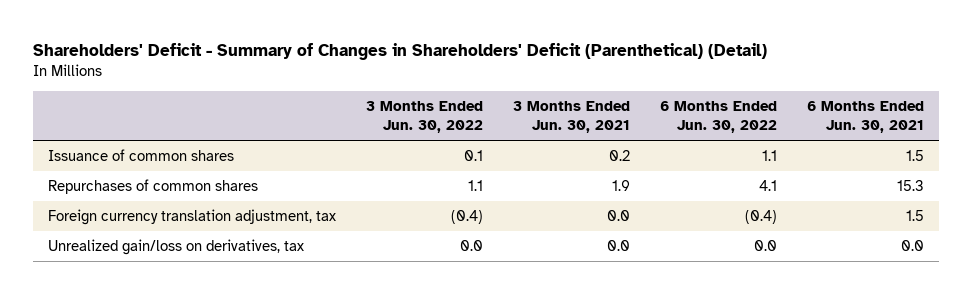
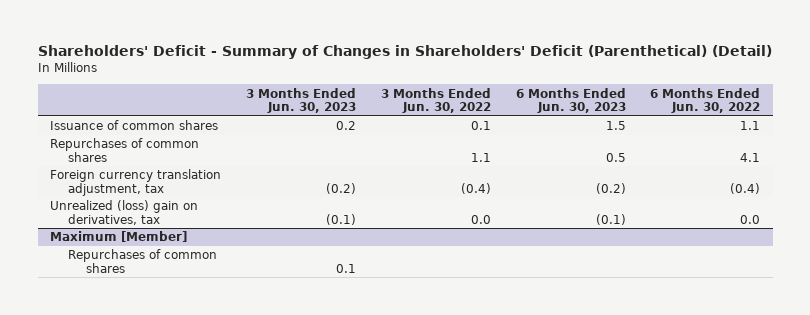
- | 3 Months Ended Jun. 30, 2022 | 3 Months Ended Jun. 30, 2021 | 6 Months Ended Jun. 30, 2022 | 6 Months Ended Jun. 30, 2021
+ | 3 Months Ended Jun. 30, 2023 | 3 Months Ended Jun. 30, 2022 | 6 Months Ended Jun. 30, 2023 | 6 Months Ended Jun. 30, 2022
- Unrealized gain/loss on derivatives, tax | 0.0 | 0.0 | 0.0 | 0.0
+ Unrealized (loss) gain on derivatives, tax | (0.1) | 0.0 | (0.1) | 0.0
+ Maximum [Member]
+ Repurchases of common shares | 0.1 | | |

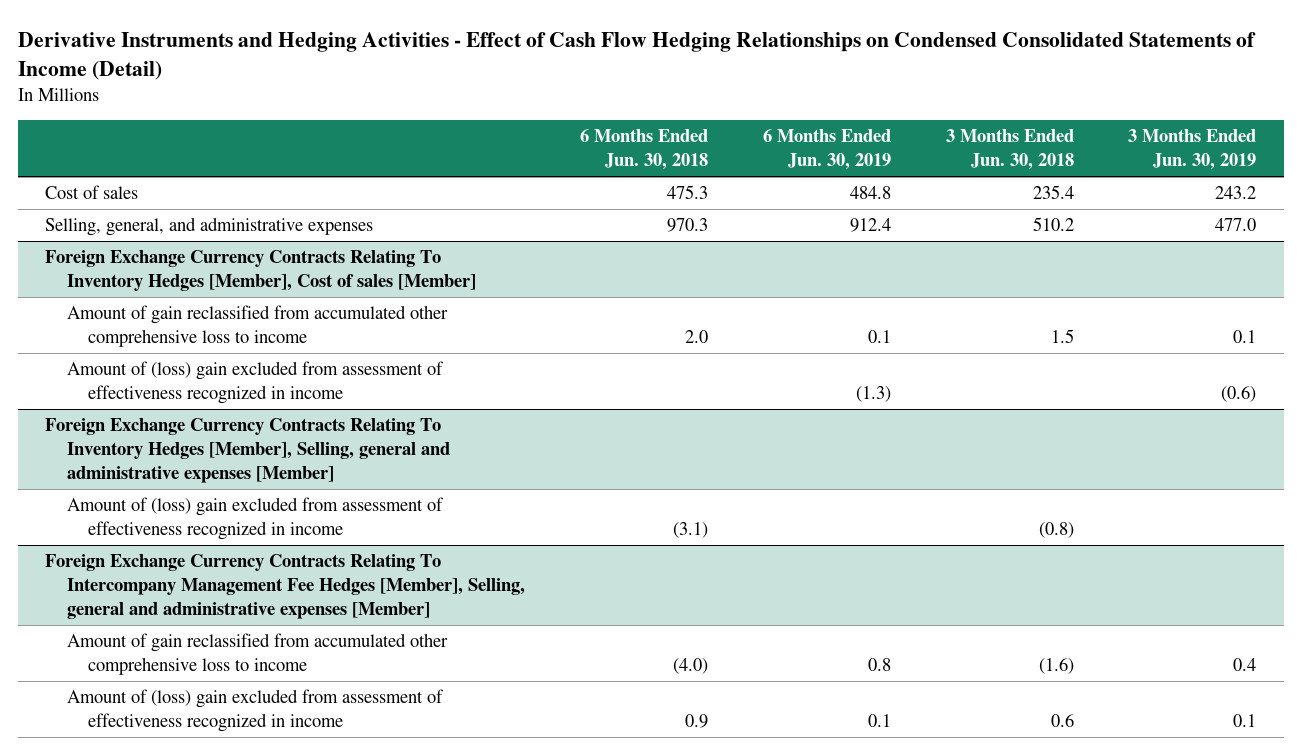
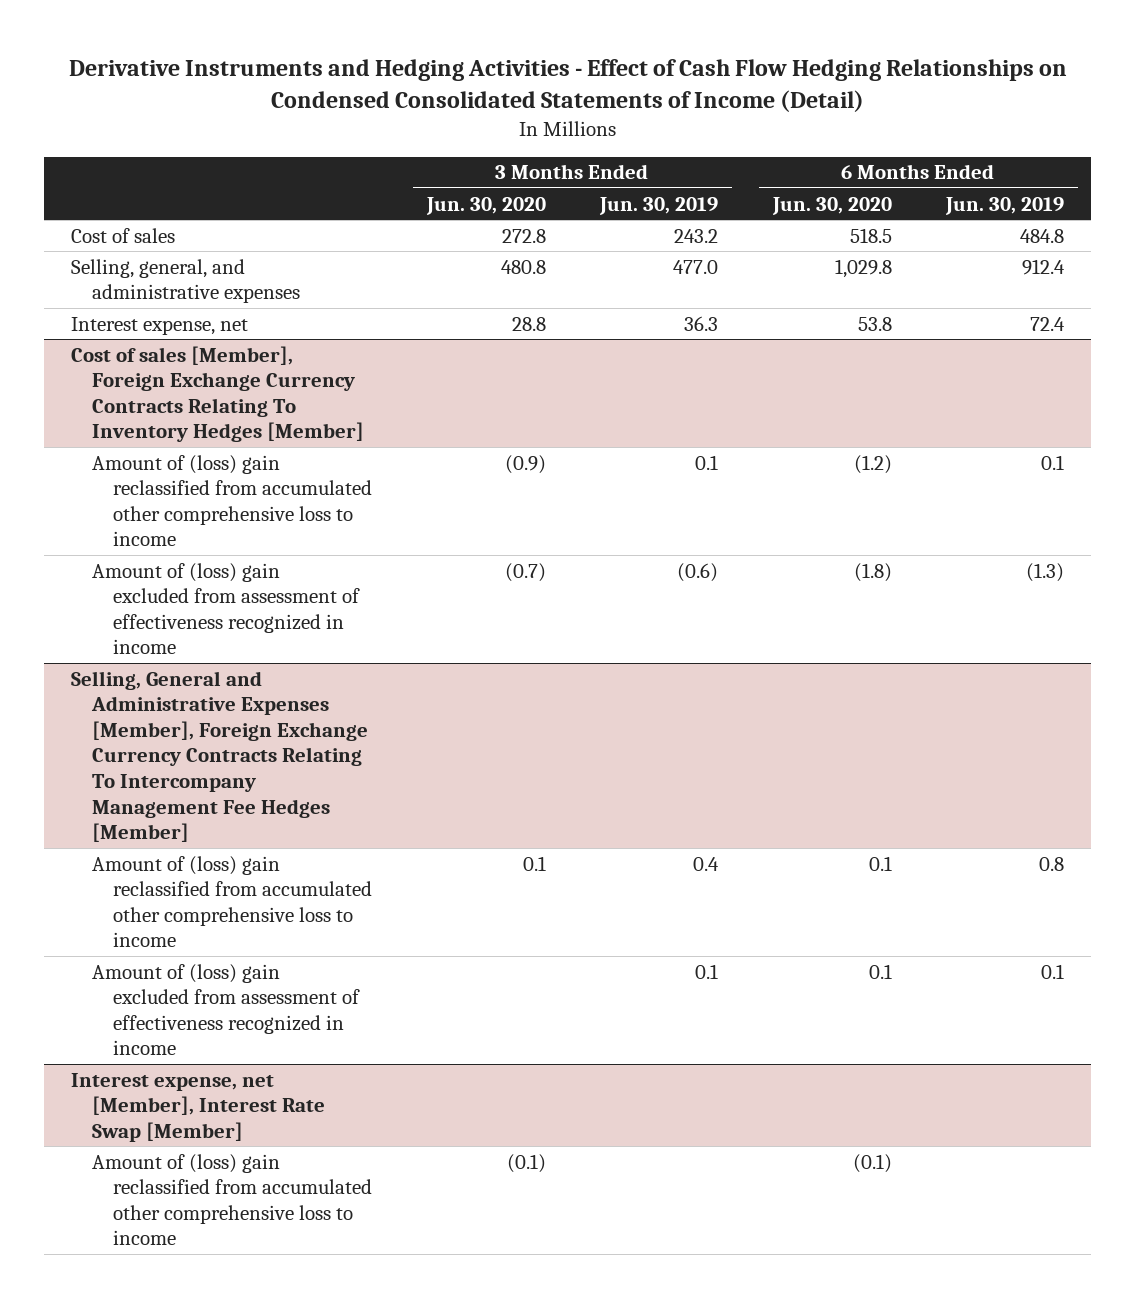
- | 6 Months Ended Jun. 30, 2018 | 6 Months Ended Jun. 30, 2019 | 3 Months Ended Jun. 30, 2018 | 3 Months Ended Jun. 30, 2019
+ | 3 Months Ended Jun. 30, 2020 | 3 Months Ended Jun. 30, 2019 | 6 Months Ended Jun. 30, 2020 | 6 Months Ended Jun. 30, 2019
- Foreign Exchange Currency Contracts Relating To Inventory Hedges [Member], Cost of sales [Member]
- Amount of gain reclassified from accumulated other comprehensive loss to income | 2.0 | 0.1 | 1.5 | 0.1
+ Interest expense, net | 28.8 | 36.3 | 53.8 | 72.4
+ Cost of sales [Member], Foreign Exchange Currency Contracts Relating To Inventory Hedges [Member]
+ Amount of (loss) gain reclassified from accumulated other comprehensive loss to income | (0.9) | 0.1 | (1.2) | 0.1
- Foreign Exchange Currency Contracts Relating To Inventory Hedges [Member], Selling, general and administrative expenses [Member]
- Amount of (loss) gain excluded from assessment of effectiveness recognized in income | (3.1) | | (0.8) |
- Foreign Exchange Currency Contracts Relating To Intercompany Management Fee Hedges [Member], Selling, general and administrative expenses [Member]
- Amount of gain reclassified from accumulated other comprehensive loss to income | (4.0) | 0.8 | (1.6) | 0.4
+ Selling, General and Administrative Expenses [Member], Foreign Exchange Currency Contracts Relating To Intercompany Management Fee Hedges [Member]
+ Amount of (loss) gain reclassified from accumulated other comprehensive loss to income | 0.1 | 0.4 | 0.1 | 0.8
+ Interest expense, net [Member], Interest Rate Swap [Member]
+ Amount of (loss) gain reclassified from accumulated other comprehensive loss to income | (0.1) | | (0.1) |

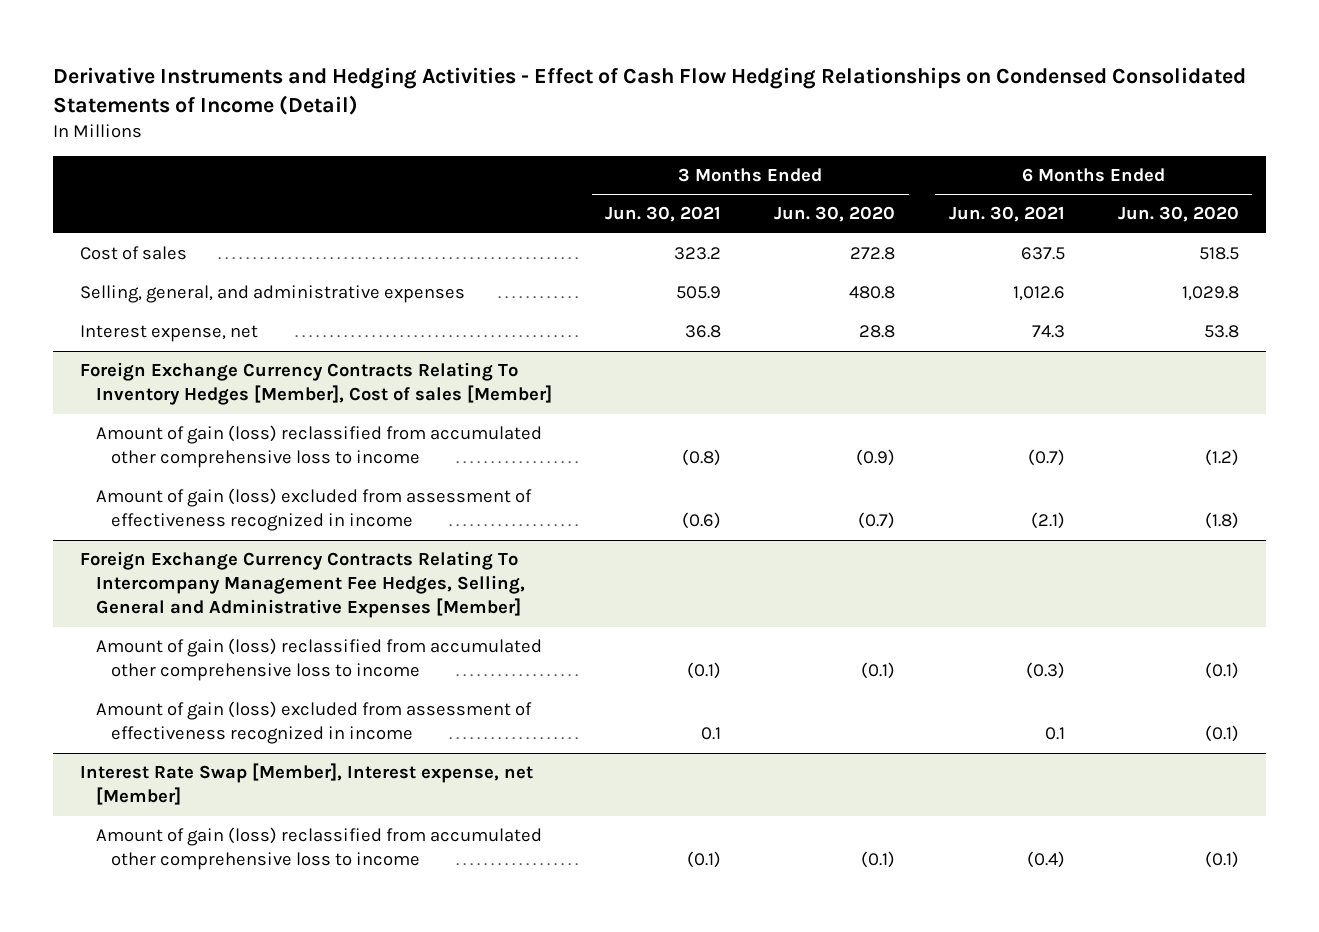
- | 3 Months Ended Jun. 30, 2020 | 3 Months Ended Jun. 30, 2019 | 6 Months Ended Jun. 30, 2020 | 6 Months Ended Jun. 30, 2019
+ | 3 Months Ended Jun. 30, 2021 | 3 Months Ended Jun. 30, 2020 | 6 Months Ended Jun. 30, 2021 | 6 Months Ended Jun. 30, 2020
- Cost of sales [Member], Foreign Exchange Currency Contracts Relating To Inventory Hedges [Member]
- Amount of (loss) gain reclassified from accumulated other comprehensive loss to income | (0.9) | 0.1 | (1.2) | 0.1
- Amount of (loss) gain excluded from assessment of effectiveness recognized in income | (0.7) | (0.6) | (1.8) | (1.3)
- Selling, General and Administrative Expenses [Member], Foreign Exchange Currency Contracts Relating To Intercompany Management Fee Hedges [Member]
- Amount of (loss) gain reclassified from accumulated other comprehensive loss to income | 0.1 | 0.4 | 0.1 | 0.8
- Amount of (loss) gain excluded from assessment of effectiveness recognized in income | | 0.1 | 0.1 | 0.1
- Interest expense, net [Member], Interest Rate Swap [Member]
- Amount of (loss) gain reclassified from accumulated other comprehensive loss to income | (0.1) | | (0.1) |
+ Foreign Exchange Currency Contracts Relating To Inventory Hedges [Member], Cost of sales [Member]
+ Amount of gain (loss) reclassified from accumulated other comprehensive loss to income | (0.8) | (0.9) | (0.7) | (1.2)
+ Amount of gain (loss) excluded from assessment of effectiveness recognized in income | (0.6) | (0.7) | (2.1) | (1.8)
+ Foreign Exchange Currency Contracts Relating To Intercompany Management Fee Hedges, Selling, General and Administrative Expenses [Member]
+ Amount of gain (loss) reclassified from accumulated other comprehensive loss to income | (0.1) | (0.1) | (0.3) | (0.1)
+ Amount of gain (loss) excluded from assessment of effectiveness recognized in income | 0.1 | | 0.1 | (0.1)
+ Interest Rate Swap [Member], Interest expense, net [Member]
+ Amount of gain (loss) reclassified from accumulated other comprehensive loss to income | (0.1) | (0.1) | (0.4) | (0.1)

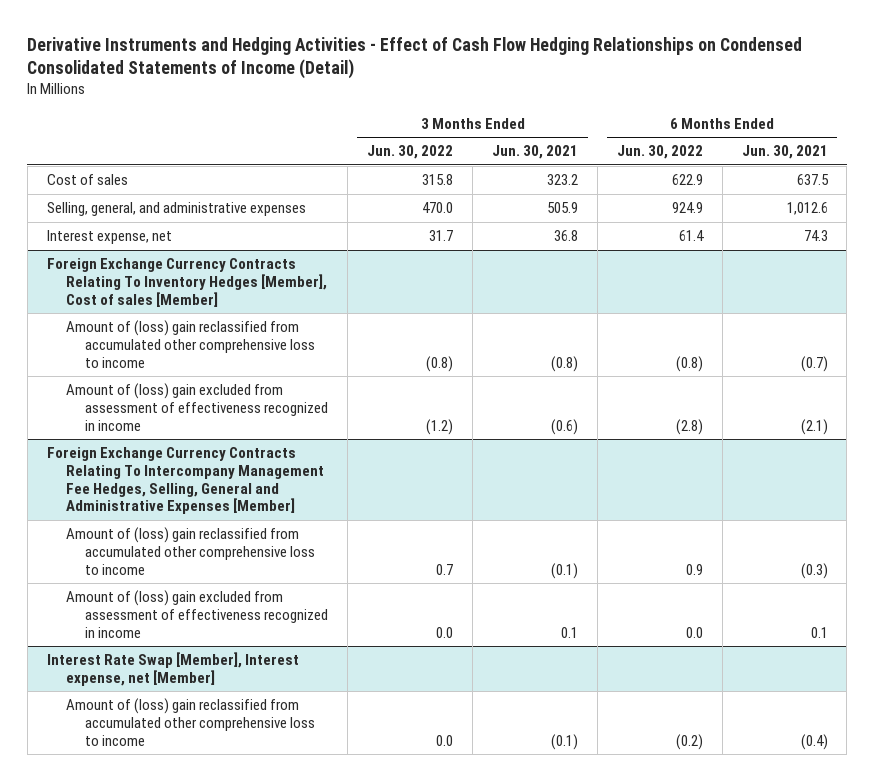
- | 3 Months Ended Jun. 30, 2021 | 3 Months Ended Jun. 30, 2020 | 6 Months Ended Jun. 30, 2021 | 6 Months Ended Jun. 30, 2020
+ | 3 Months Ended Jun. 30, 2022 | 3 Months Ended Jun. 30, 2021 | 6 Months Ended Jun. 30, 2022 | 6 Months Ended Jun. 30, 2021
@ Foreign Exchange Currency Contracts Relating To Inventory Hedges [Member], Cost of sales [Member]
- Amount of gain (loss) reclassified from accumulated other comprehensive loss to income | (0.8) | (0.9) | (0.7) | (1.2)
- Amount of gain (loss) excluded from assessment of effectiveness recognized in income | (0.6) | (0.7) | (2.1) | (1.8)
+ Amount of (loss) gain reclassified from accumulated other comprehensive loss to income | (0.8) | (0.8) | (0.8) | (0.7)
+ Amount of (loss) gain excluded from assessment of effectiveness recognized in income | (1.2) | (0.6) | (2.8) | (2.1)
@ Foreign Exchange Currency Contracts Relating To Intercompany Management Fee Hedges, Selling, General and Administrative Expenses [Member]
- Amount of gain (loss) reclassified from accumulated other comprehensive loss to income | (0.1) | (0.1) | (0.3) | (0.1)
- Amount of gain (loss) excluded from assessment of effectiveness recognized in income | 0.1 | | 0.1 | (0.1)
+ Amount of (loss) gain reclassified from accumulated other comprehensive loss to income | 0.7 | (0.1) | 0.9 | (0.3)
+ Amount of (loss) gain excluded from assessment of effectiveness recognized in income | 0.0 | 0.1 | 0.0 | 0.1
@ Interest Rate Swap [Member], Interest expense, net [Member]
- Amount of gain (loss) reclassified from accumulated other comprehensive loss to income | (0.1) | (0.1) | (0.4) | (0.1)
+ Amount of (loss) gain reclassified from accumulated other comprehensive loss to income | 0.0 | (0.1) | (0.2) | (0.4)

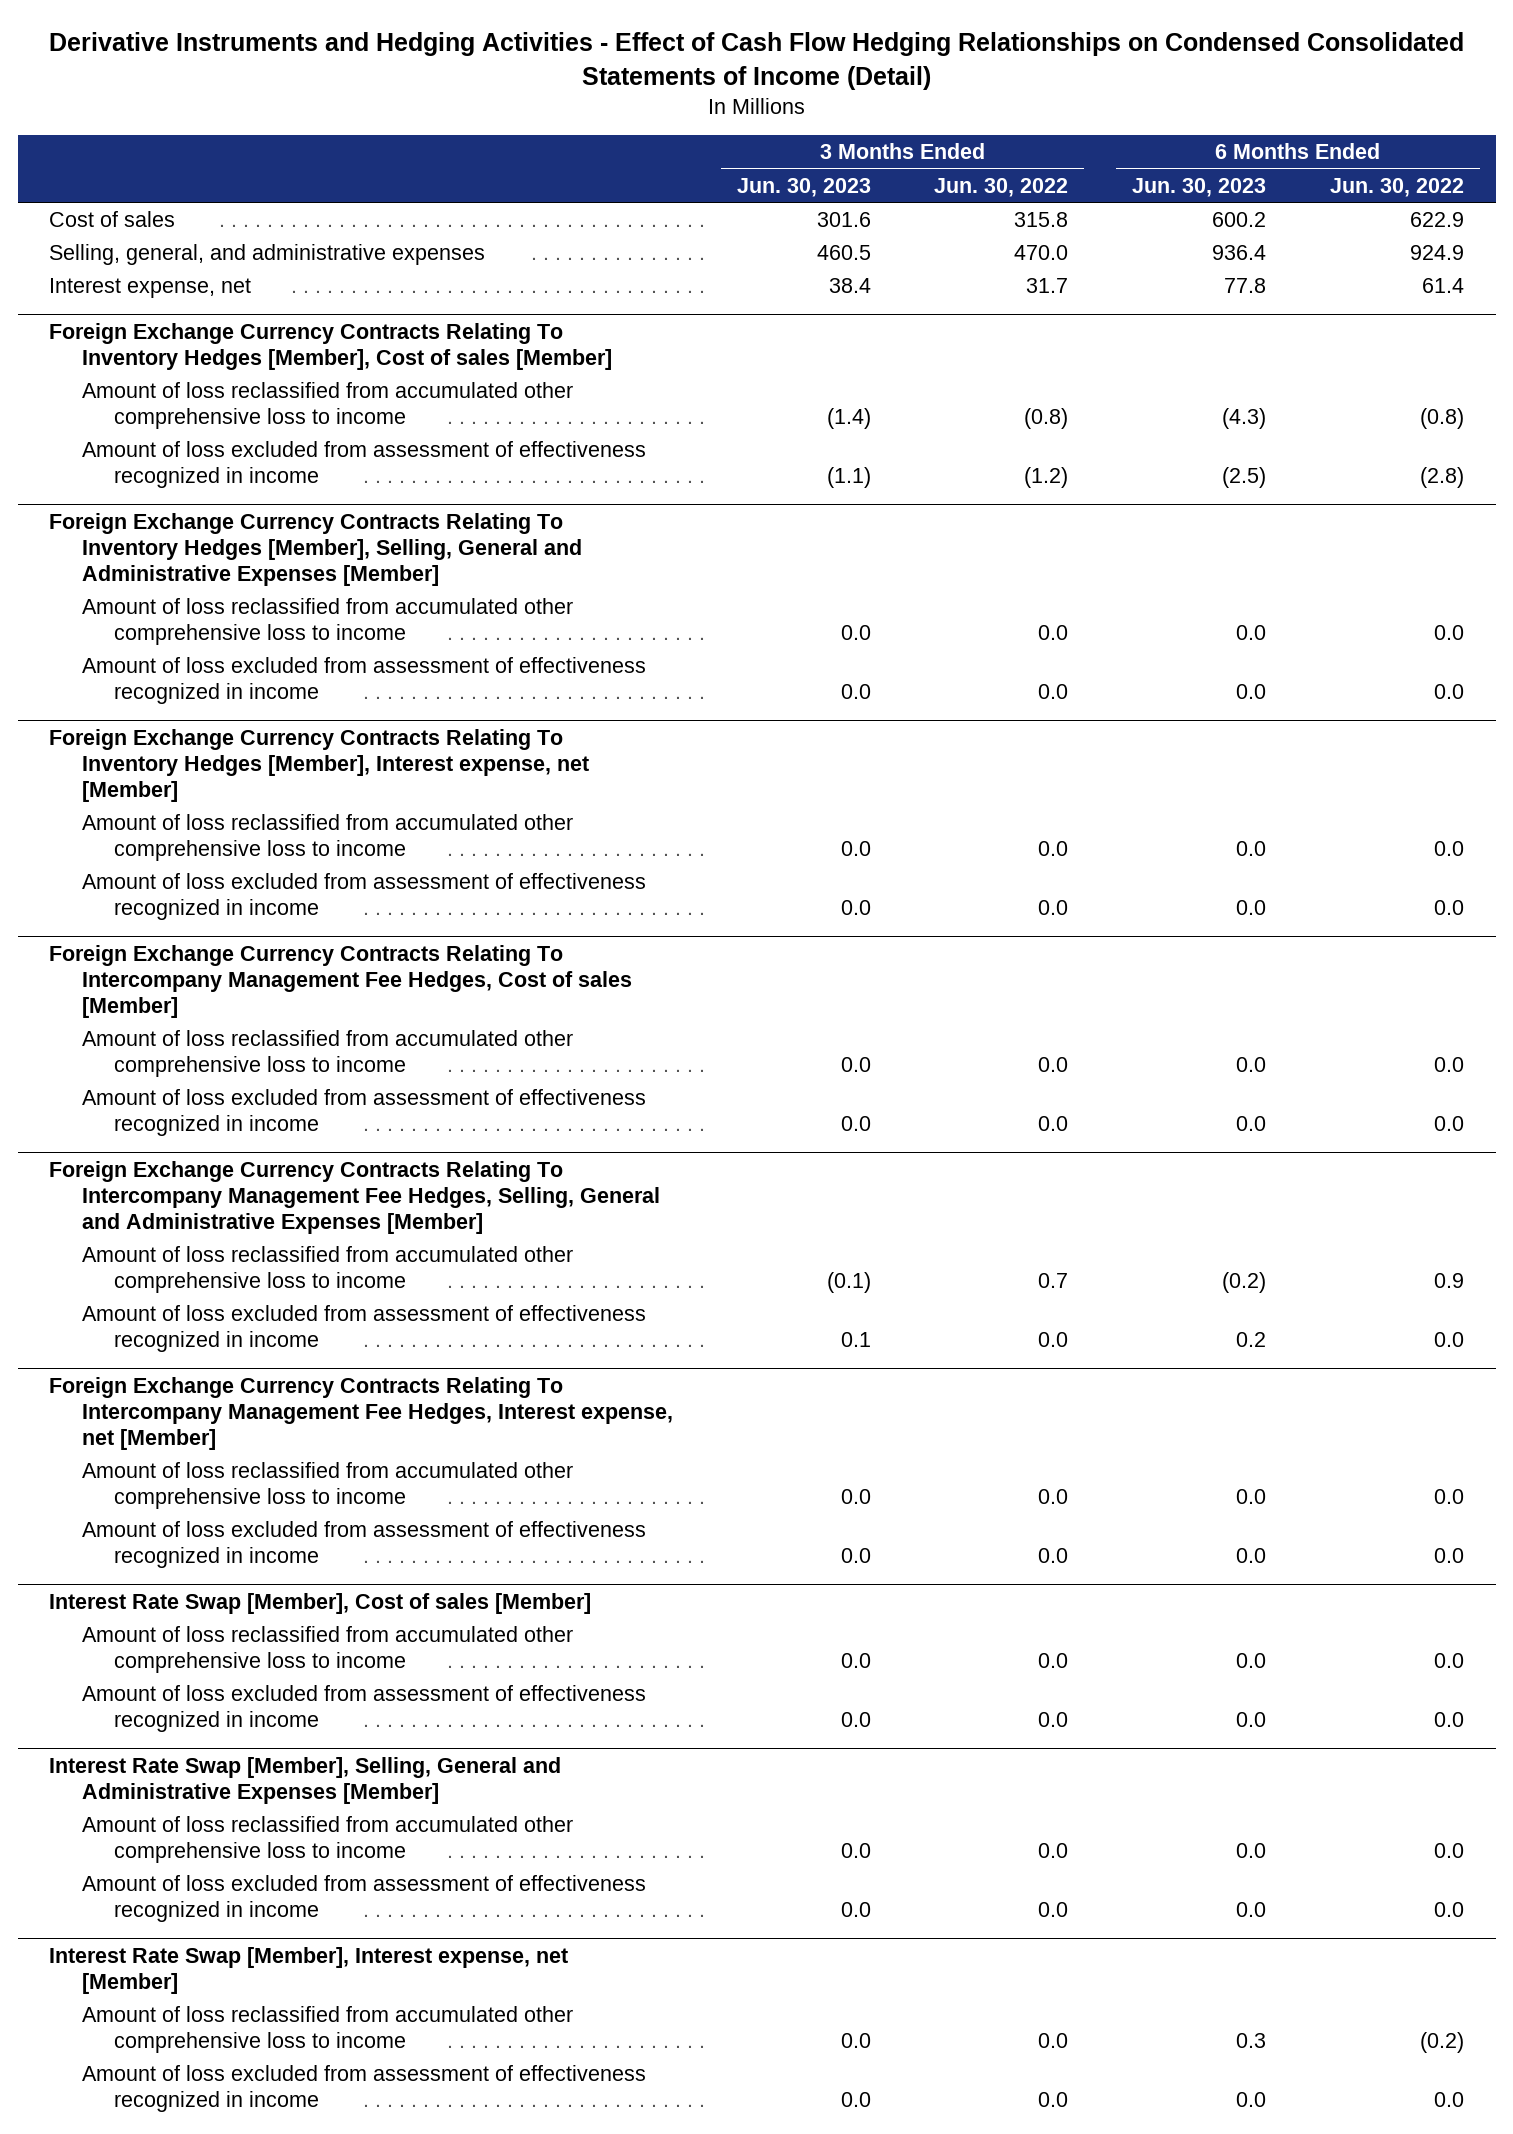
- | 3 Months Ended Jun. 30, 2022 | 3 Months Ended Jun. 30, 2021 | 6 Months Ended Jun. 30, 2022 | 6 Months Ended Jun. 30, 2021
+ | 3 Months Ended Jun. 30, 2023 | 3 Months Ended Jun. 30, 2022 | 6 Months Ended Jun. 30, 2023 | 6 Months Ended Jun. 30, 2022
@ Foreign Exchange Currency Contracts Relating To Inventory Hedges [Member], Cost of sales [Member]
- Amount of (loss) gain reclassified from accumulated other comprehensive loss to income | (0.8) | (0.8) | (0.8) | (0.7)
- Amount of (loss) gain excluded from assessment of effectiveness recognized in income | (1.2) | (0.6) | (2.8) | (2.1)
+ Amount of loss reclassified from accumulated other comprehensive loss to income | (1.4) | (0.8) | (4.3) | (0.8)
+ Amount of loss excluded from assessment of effectiveness recognized in income | (1.1) | (1.2) | (2.5) | (2.8)
+ Foreign Exchange Currency Contracts Relating To Inventory Hedges [Member], Selling, General and Administrative Expenses [Member]
+ Amount of loss reclassified from accumulated other comprehensive loss to income | 0.0 | 0.0 | 0.0 | 0.0
+ Amount of loss excluded from assessment of effectiveness recognized in income | 0.0 | 0.0 | 0.0 | 0.0
+ Foreign Exchange Currency Contracts Relating To Inventory Hedges [Member], Interest expense, net [Member]
+ Amount of loss reclassified from accumulated other comprehensive loss to income | 0.0 | 0.0 | 0.0 | 0.0
+ Amount of loss excluded from assessment of effectiveness recognized in income | 0.0 | 0.0 | 0.0 | 0.0
+ Foreign Exchange Currency Contracts Relating To Intercompany Management Fee Hedges, Cost of sales [Member]
+ Amount of loss reclassified from accumulated other comprehensive loss to income | 0.0 | 0.0 | 0.0 | 0.0
+ Amount of loss excluded from assessment of effectiveness recognized in income | 0.0 | 0.0 | 0.0 | 0.0
@ Foreign Exchange Currency Contracts Relating To Intercompany Management Fee Hedges, Selling, General and Administrative Expenses [Member]
- Amount of (loss) gain reclassified from accumulated other comprehensive loss to income | 0.7 | (0.1) | 0.9 | (0.3)
- Amount of (loss) gain excluded from assessment of effectiveness recognized in income | 0.0 | 0.1 | 0.0 | 0.1
+ Amount of loss reclassified from accumulated other comprehensive loss to income | (0.1) | 0.7 | (0.2) | 0.9
+ Amount of loss excluded from assessment of effectiveness recognized in income | 0.1 | 0.0 | 0.2 | 0.0
+ Foreign Exchange Currency Contracts Relating To Intercompany Management Fee Hedges, Interest expense, net [Member]
+ Amount of loss reclassified from accumulated other comprehensive loss to income | 0.0 | 0.0 | 0.0 | 0.0
+ Amount of loss excluded from assessment of effectiveness recognized in income | 0.0 | 0.0 | 0.0 | 0.0
+ Interest Rate Swap [Member], Cost of sales [Member]
+ Amount of loss reclassified from accumulated other comprehensive loss to income | 0.0 | 0.0 | 0.0 | 0.0
+ Amount of loss excluded from assessment of effectiveness recognized in income | 0.0 | 0.0 | 0.0 | 0.0
+ Interest Rate Swap [Member], Selling, General and Administrative Expenses [Member]
+ Amount of loss reclassified from accumulated other comprehensive loss to income | 0.0 | 0.0 | 0.0 | 0.0
+ Amount of loss excluded from assessment of effectiveness recognized in income | 0.0 | 0.0 | 0.0 | 0.0
@ Interest Rate Swap [Member], Interest expense, net [Member]
- Amount of (loss) gain reclassified from accumulated other comprehensive loss to income | 0.0 | (0.1) | (0.2) | (0.4)
+ Amount of loss reclassified from accumulated other comprehensive loss to income | 0.0 | 0.0 | 0.3 | (0.2)
+ Amount of loss excluded from assessment of effectiveness recognized in income | 0.0 | 0.0 | 0.0 | 0.0

